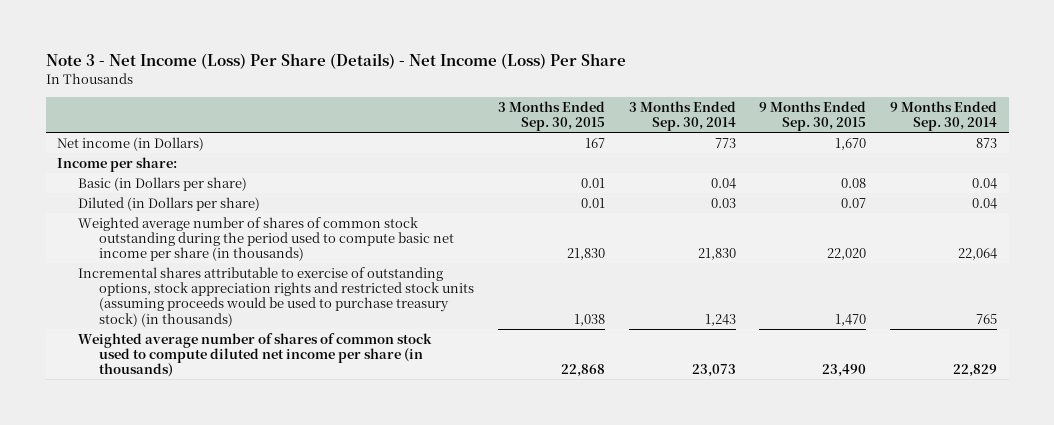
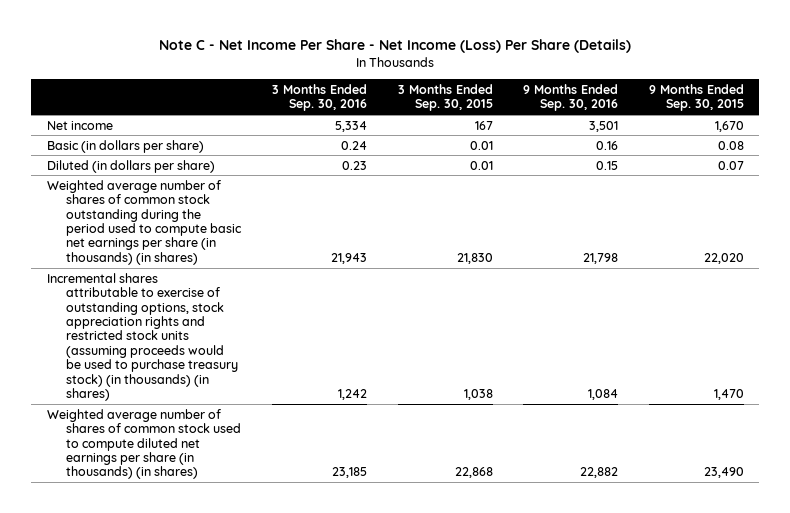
- Note 3 - Net Income (Loss) Per Share (Details) - Net Income (Loss) Per Share
+ Note C - Net Income Per Share - Net Income (Loss) Per Share (Details)
- | 3 Months Ended Sep. 30, 2015 | 3 Months Ended Sep. 30, 2014 | 9 Months Ended Sep. 30, 2015 | 9 Months Ended Sep. 30, 2014
+ | 3 Months Ended Sep. 30, 2016 | 3 Months Ended Sep. 30, 2015 | 9 Months Ended Sep. 30, 2016 | 9 Months Ended Sep. 30, 2015
- Net income (in Dollars) | 167 | 773 | 1,670 | 873
- Income per share:
- Basic (in Dollars per share) | 0.01 | 0.04 | 0.08 | 0.04
- Diluted (in Dollars per share) | 0.01 | 0.03 | 0.07 | 0.04
- Weighted average number of shares of common stock outstanding during the period used to compute basic net income per share (in thousands) | 21,830 | 21,830 | 22,020 | 22,064
- Incremental shares attributable to exercise of outstanding options, stock appreciation rights and restricted stock units (assuming proceeds would be used to purchase treasury stock) (in thousands) | 1,038 | 1,243 | 1,470 | 765
- Weighted average number of shares of common stock used to compute diluted net income per share (in thousands) | 22,868 | 23,073 | 23,490 | 22,829
+ Net income | 5,334 | 167 | 3,501 | 1,670
+ Basic (in dollars per share) | 0.24 | 0.01 | 0.16 | 0.08
+ Diluted (in dollars per share) | 0.23 | 0.01 | 0.15 | 0.07
+ Weighted average number of shares of common stock outstanding during the period used to compute basic net earnings per share (in thousands) (in shares) | 21,943 | 21,830 | 21,798 | 22,020
+ Incremental shares attributable to exercise of outstanding options, stock appreciation rights and restricted stock units (assuming proceeds would be used to purchase treasury stock) (in thousands) (in shares) | 1,242 | 1,038 | 1,084 | 1,470
+ Weighted average number of shares of common stock used to compute diluted net earnings per share (in thousands) (in shares) | 23,185 | 22,868 | 22,882 | 23,490

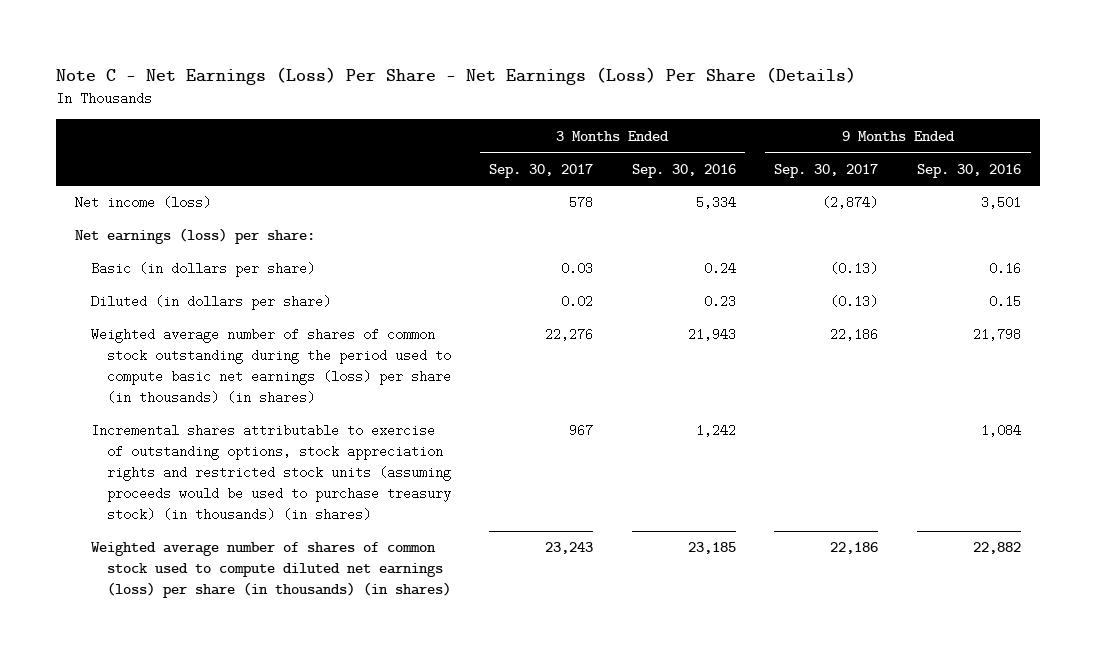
- Note C - Net Income Per Share - Net Income (Loss) Per Share (Details)
+ Note C - Net Earnings (Loss) Per Share - Net Earnings (Loss) Per Share (Details)
- | 3 Months Ended Sep. 30, 2016 | 3 Months Ended Sep. 30, 2015 | 9 Months Ended Sep. 30, 2016 | 9 Months Ended Sep. 30, 2015
+ | 3 Months Ended Sep. 30, 2017 | 3 Months Ended Sep. 30, 2016 | 9 Months Ended Sep. 30, 2017 | 9 Months Ended Sep. 30, 2016
- Net income | 5,334 | 167 | 3,501 | 1,670
+ Net income (loss) | 578 | 5,334 | (2,874) | 3,501
+ Net earnings (loss) per share:
- Weighted average number of shares of common stock outstanding during the period used to compute basic net earnings per share (in thousands) (in shares) | 21,943 | 21,830 | 21,798 | 22,020
+ Weighted average number of shares of common stock outstanding during the period used to compute basic net earnings (loss) per share (in thousands) (in shares) | 22,276 | 21,943 | 22,186 | 21,798
- Weighted average number of shares of common stock used to compute diluted net earnings per share (in thousands) (in shares) | 23,185 | 22,868 | 22,882 | 23,490
+ Weighted average number of shares of common stock used to compute diluted net earnings (loss) per share (in thousands) (in shares) | 23,243 | 23,185 | 22,186 | 22,882

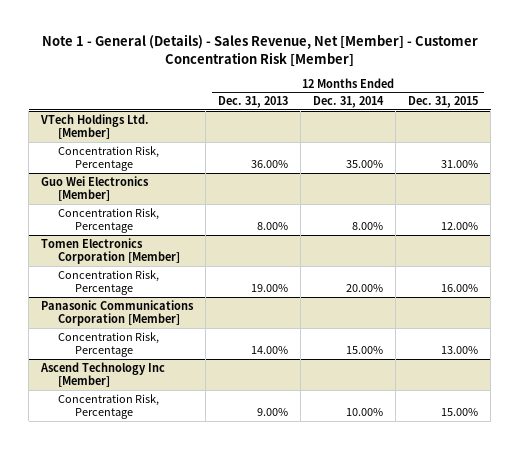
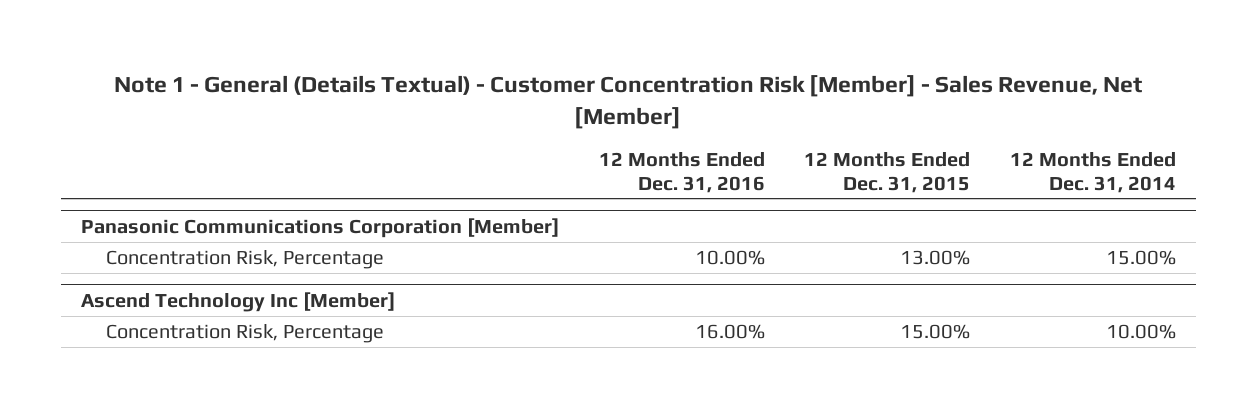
- Note 1 - General (Details) - Sales Revenue, Net [Member] - Customer Concentration Risk [Member]
+ Note 1 - General (Details Textual) - Customer Concentration Risk [Member] - Sales Revenue, Net [Member]
- | 12 Months Ended Dec. 31, 2013 | 12 Months Ended Dec. 31, 2014 | 12 Months Ended Dec. 31, 2015
+ | 12 Months Ended Dec. 31, 2016 | 12 Months Ended Dec. 31, 2015 | 12 Months Ended Dec. 31, 2014
- VTech Holdings Ltd. [Member]
- Concentration Risk, Percentage | 36.00% | 35.00% | 31.00%
- Guo Wei Electronics [Member]
- Concentration Risk, Percentage | 8.00% | 8.00% | 12.00%
- Tomen Electronics Corporation [Member]
- Concentration Risk, Percentage | 19.00% | 20.00% | 16.00%

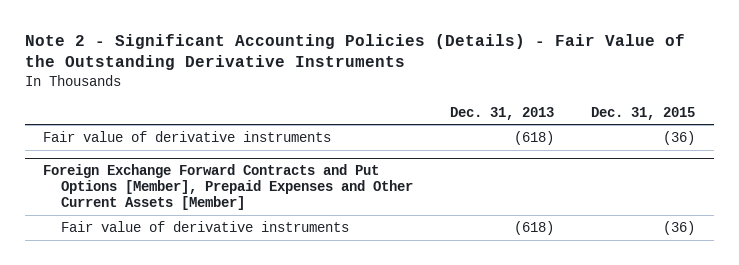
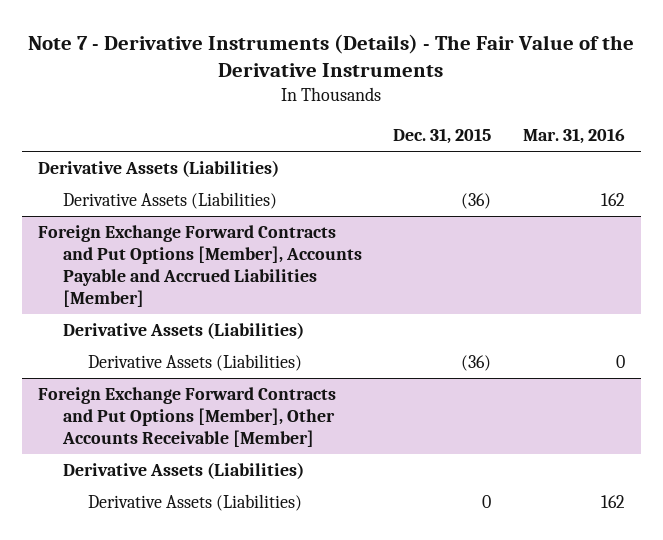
- Note 2 - Significant Accounting Policies (Details) - Fair Value of the Outstanding Derivative Instruments
+ Note 7 - Derivative Instruments (Details) - The Fair Value of the Derivative Instruments
- | Dec. 31, 2013 | Dec. 31, 2015
+ | Dec. 31, 2015 | Mar. 31, 2016
- Fair value of derivative instruments | (618) | (36)
- Foreign Exchange Forward Contracts and Put Options [Member], Prepaid Expenses and Other Current Assets [Member]
- Fair value of derivative instruments | (618) | (36)
+ Derivative Assets (Liabilities)
+ Derivative Assets (Liabilities) | (36) | 162
+ Foreign Exchange Forward Contracts and Put Options [Member], Accounts Payable and Accrued Liabilities [Member]
+ Derivative Assets (Liabilities)
+ Derivative Assets (Liabilities) | (36) | 0
+ Foreign Exchange Forward Contracts and Put Options [Member], Other Accounts Receivable [Member]
+ Derivative Assets (Liabilities)
+ Derivative Assets (Liabilities) | 0 | 162

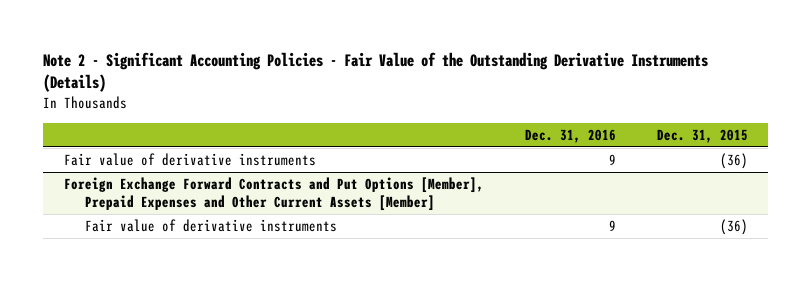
- Note 7 - Derivative Instruments (Details) - The Fair Value of the Derivative Instruments
+ Note 2 - Significant Accounting Policies - Fair Value of the Outstanding Derivative Instruments (Details)
- | Dec. 31, 2015 | Mar. 31, 2016
+ | Dec. 31, 2016 | Dec. 31, 2015
- Derivative Assets (Liabilities)
- Derivative Assets (Liabilities) | (36) | 162
- Foreign Exchange Forward Contracts and Put Options [Member], Accounts Payable and Accrued Liabilities [Member]
- Derivative Assets (Liabilities)
- Derivative Assets (Liabilities) | (36) | 0
- Foreign Exchange Forward Contracts and Put Options [Member], Other Accounts Receivable [Member]
- Derivative Assets (Liabilities)
- Derivative Assets (Liabilities) | 0 | 162
+ Fair value of derivative instruments | 9 | (36)
+ Foreign Exchange Forward Contracts and Put Options [Member], Prepaid Expenses and Other Current Assets [Member]
+ Fair value of derivative instruments | 9 | (36)

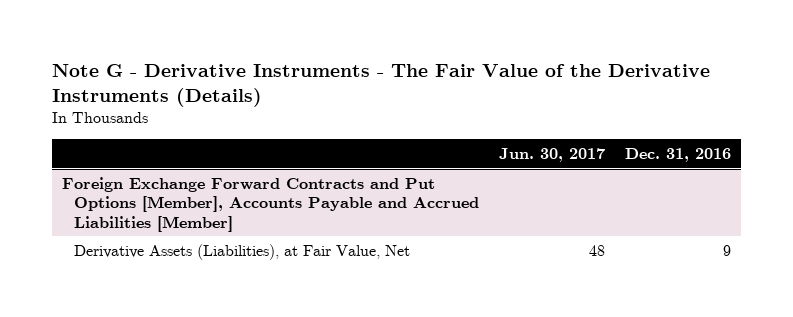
- Note 2 - Significant Accounting Policies - Fair Value of the Outstanding Derivative Instruments (Details)
+ Note G - Derivative Instruments - The Fair Value of the Derivative Instruments (Details)
- | Dec. 31, 2016 | Dec. 31, 2015
+ | Jun. 30, 2017 | Dec. 31, 2016
- Fair value of derivative instruments | 9 | (36)
- Foreign Exchange Forward Contracts and Put Options [Member], Prepaid Expenses and Other Current Assets [Member]
- Fair value of derivative instruments | 9 | (36)
+ Foreign Exchange Forward Contracts and Put Options [Member], Accounts Payable and Accrued Liabilities [Member]
+ Derivative Assets (Liabilities), at Fair Value, Net | 48 | 9

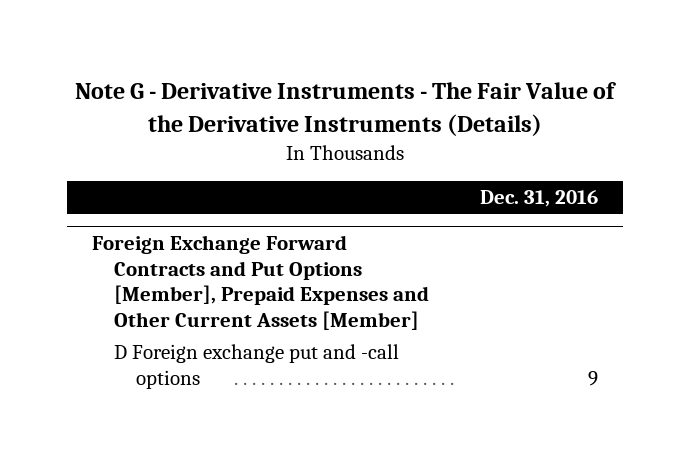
- | Jun. 30, 2017 | Dec. 31, 2016
+ | Dec. 31, 2016
- Foreign Exchange Forward Contracts and Put Options [Member], Accounts Payable and Accrued Liabilities [Member]
- Derivative Assets (Liabilities), at Fair Value, Net | 48 | 9
+ Foreign Exchange Forward Contracts and Put Options [Member], Prepaid Expenses and Other Current Assets [Member]
+ D Foreign exchange put and -call options | 9

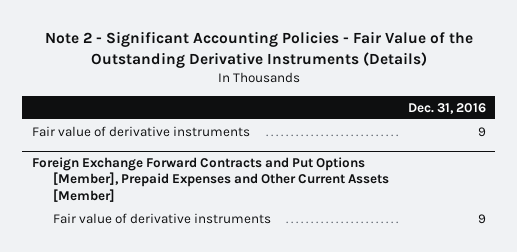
- Note G - Derivative Instruments - The Fair Value of the Derivative Instruments (Details)
+ Note 2 - Significant Accounting Policies - Fair Value of the Outstanding Derivative Instruments (Details)
+ Fair value of derivative instruments | 9
@ Foreign Exchange Forward Contracts and Put Options [Member], Prepaid Expenses and Other Current Assets [Member]
- D Foreign exchange put and -call options | 9
+ Fair value of derivative instruments | 9

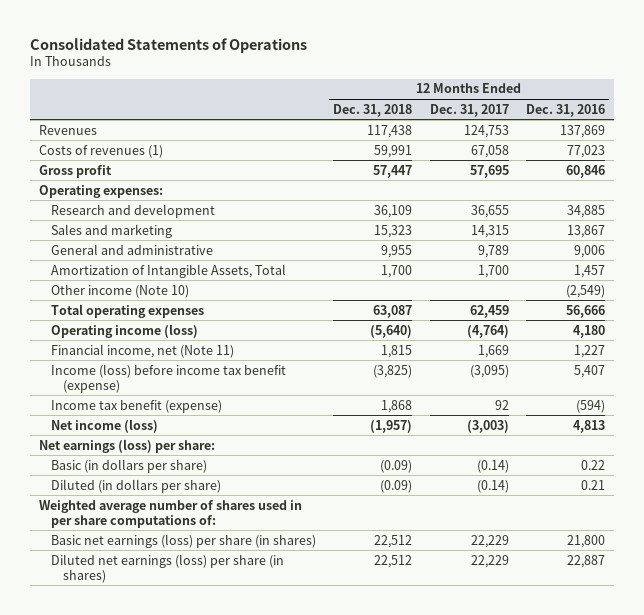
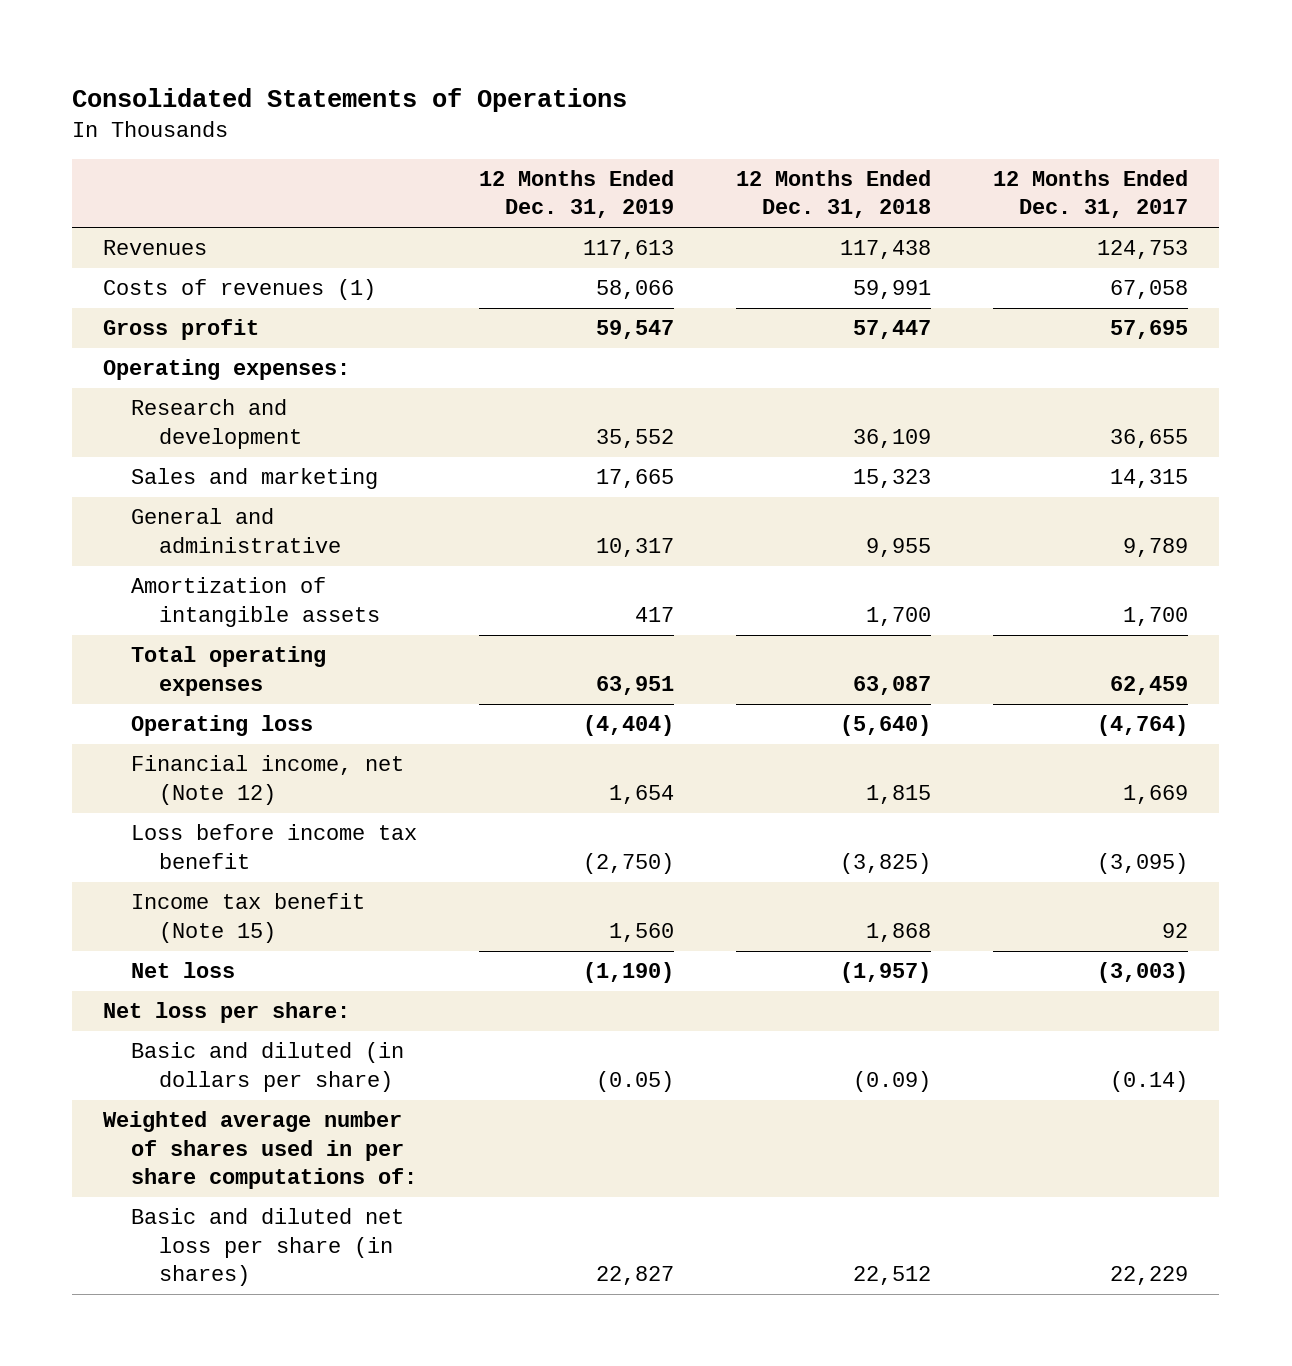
- | 12 Months Ended Dec. 31, 2018 | 12 Months Ended Dec. 31, 2017 | 12 Months Ended Dec. 31, 2016
+ | 12 Months Ended Dec. 31, 2019 | 12 Months Ended Dec. 31, 2018 | 12 Months Ended Dec. 31, 2017
- Amortization of Intangible Assets, Total | 1,700 | 1,700 | 1,457
- Other income (Note 10) | | | (2,549)
+ Amortization of intangible assets | 417 | 1,700 | 1,700
- Operating income (loss) | (5,640) | (4,764) | 4,180
- Financial income, net (Note 11) | 1,815 | 1,669 | 1,227
- Income (loss) before income tax benefit (expense) | (3,825) | (3,095) | 5,407
- Income tax benefit (expense) | 1,868 | 92 | (594)
- Net income (loss) | (1,957) | (3,003) | 4,813
- Net earnings (loss) per share:
- Basic (in dollars per share) | (0.09) | (0.14) | 0.22
- Diluted (in dollars per share) | (0.09) | (0.14) | 0.21
+ Operating loss | (4,404) | (5,640) | (4,764)
+ Financial income, net (Note 12) | 1,654 | 1,815 | 1,669
+ Loss before income tax benefit | (2,750) | (3,825) | (3,095)
+ Income tax benefit (Note 15) | 1,560 | 1,868 | 92
+ Net loss | (1,190) | (1,957) | (3,003)
+ Net loss per share:
+ Basic and diluted (in dollars per share) | (0.05) | (0.09) | (0.14)
- Basic net earnings (loss) per share (in shares) | 22,512 | 22,229 | 21,800
- Diluted net earnings (loss) per share (in shares) | 22,512 | 22,229 | 22,887
+ Basic and diluted net loss per share (in shares) | 22,827 | 22,512 | 22,229

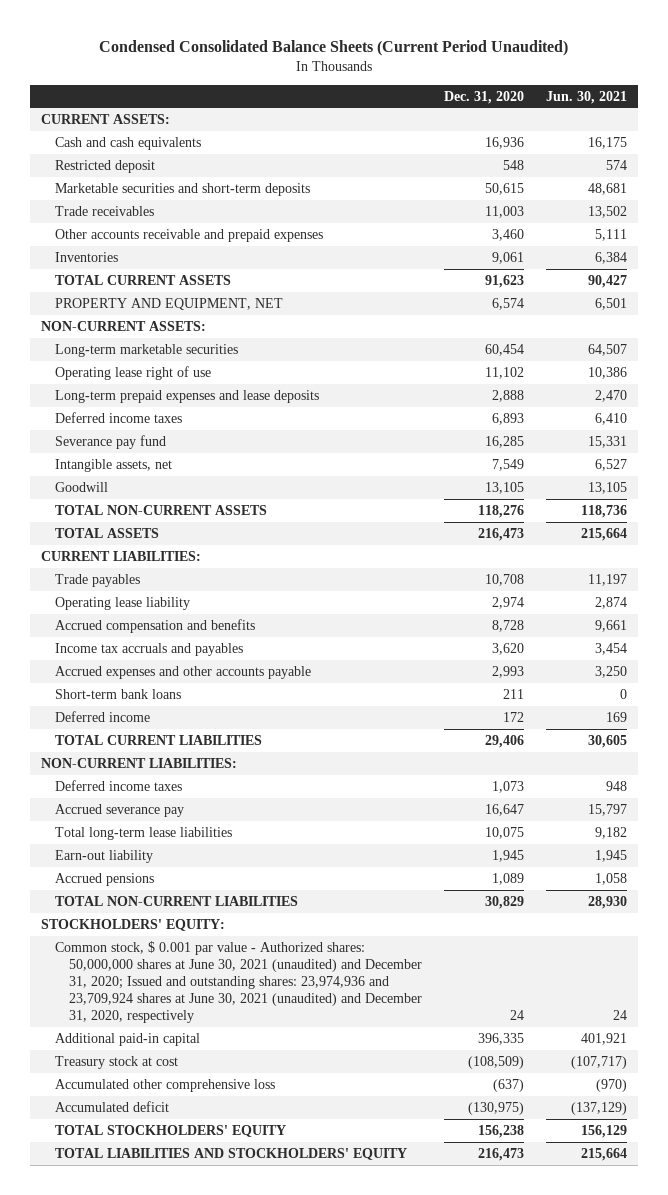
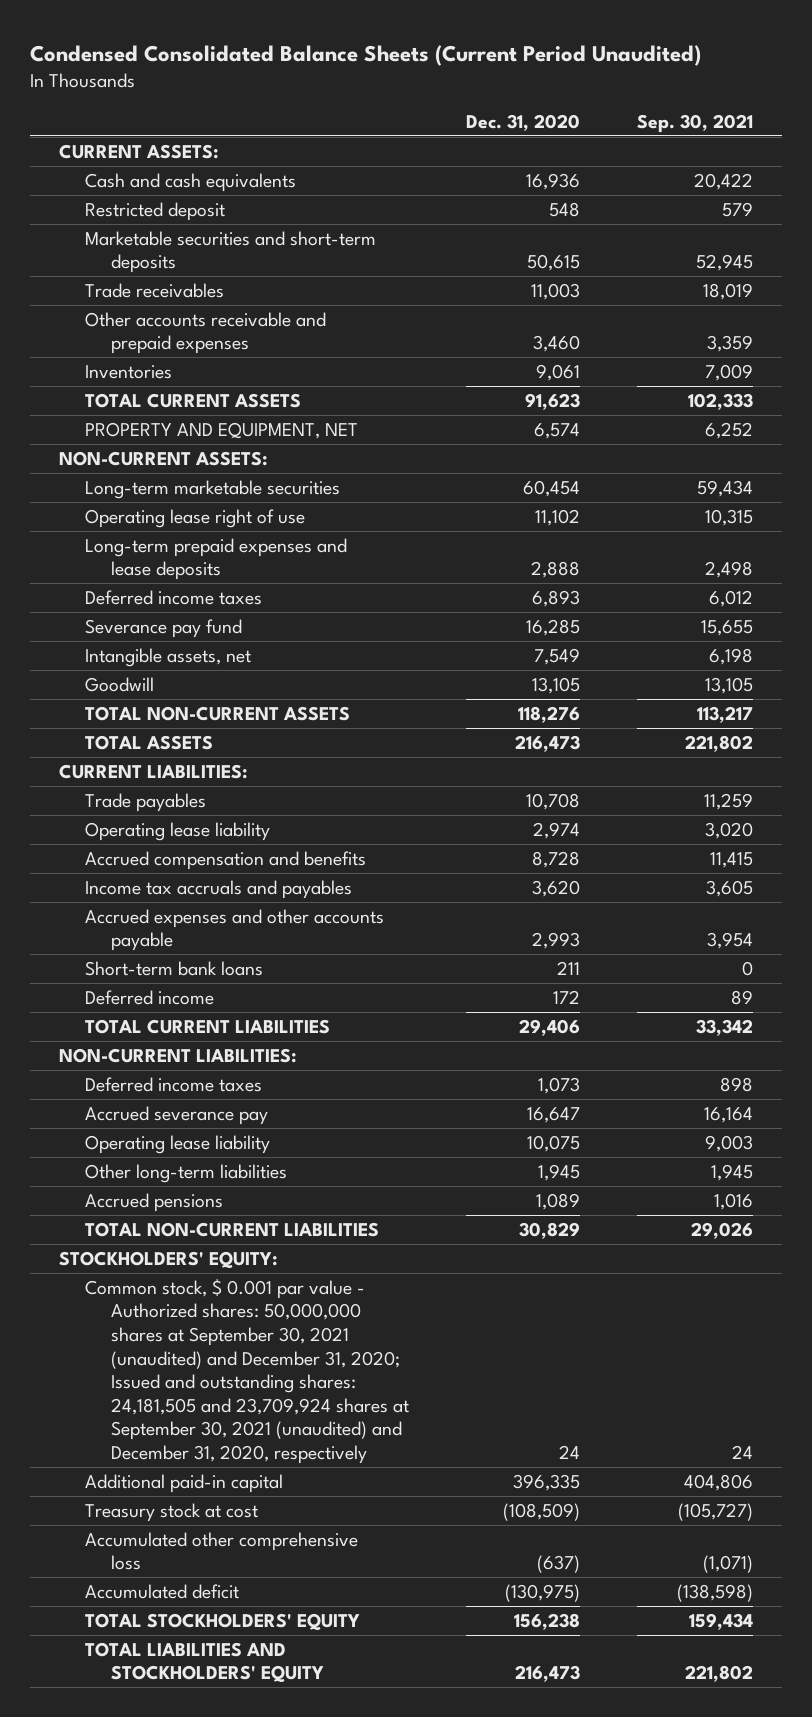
- | Dec. 31, 2020 | Jun. 30, 2021
+ | Dec. 31, 2020 | Sep. 30, 2021
- Total long-term lease liabilities | 10,075 | 9,182
- Earn-out liability | 1,945 | 1,945
+ Operating lease liability | 10,075 | 9,003
+ Other long-term liabilities | 1,945 | 1,945
- Common stock, $ 0.001 par value - Authorized shares: 50,000,000 shares at June 30, 2021 (unaudited) and December 31, 2020; Issued and outstanding shares: 23,974,936 and 23,709,924 shares at June 30, 2021 (unaudited) and December 31, 2020, respectively | 24 | 24
+ Common stock, $ 0.001 par value - Authorized shares: 50,000,000 shares at September 30, 2021 (unaudited) and December 31, 2020; Issued and outstanding shares: 24,181,505 and 23,709,924 shares at September 30, 2021 (unaudited) and December 31, 2020, respectively | 24 | 24

